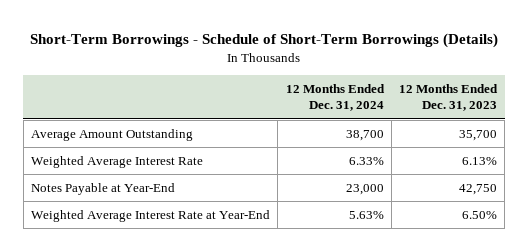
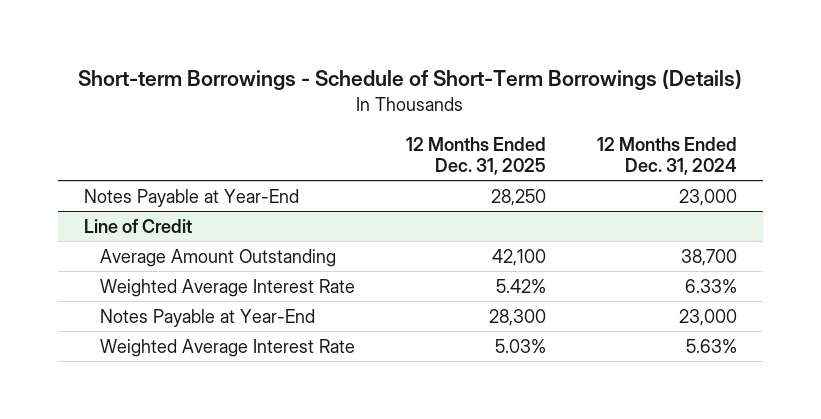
- Short-Term Borrowings - Schedule of Short-Term Borrowings (Details)
+ Short-term Borrowings - Schedule of Short-Term Borrowings (Details)
- | 12 Months Ended Dec. 31, 2024 | 12 Months Ended Dec. 31, 2023
+ | 12 Months Ended Dec. 31, 2025 | 12 Months Ended Dec. 31, 2024
+ Notes Payable at Year-End | 28,250 | 23,000
+ Line of Credit
- Weighted Average Interest Rate at Year-End | 5.63% | 6.50%
+ Weighted Average Interest Rate | 5.03% | 5.63%

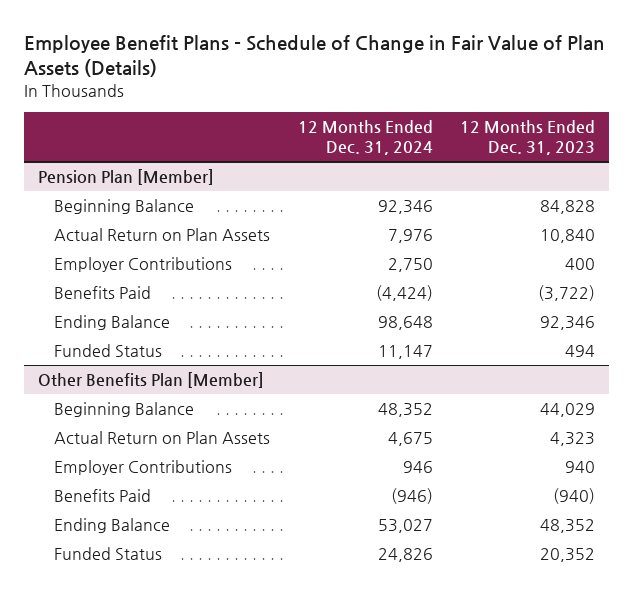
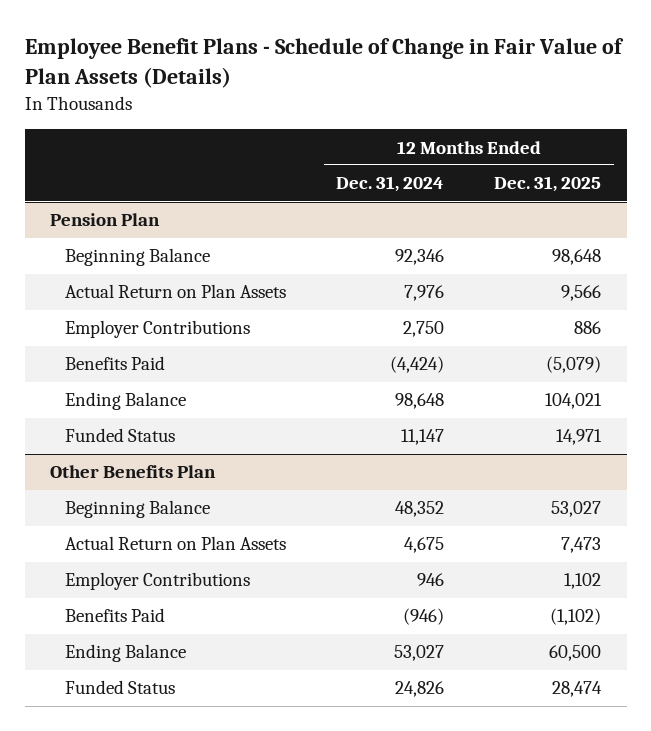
- | 12 Months Ended Dec. 31, 2024 | 12 Months Ended Dec. 31, 2023
+ | 12 Months Ended Dec. 31, 2024 | 12 Months Ended Dec. 31, 2025
- Pension Plan [Member]
+ Pension Plan
- Other Benefits Plan [Member]
+ Other Benefits Plan

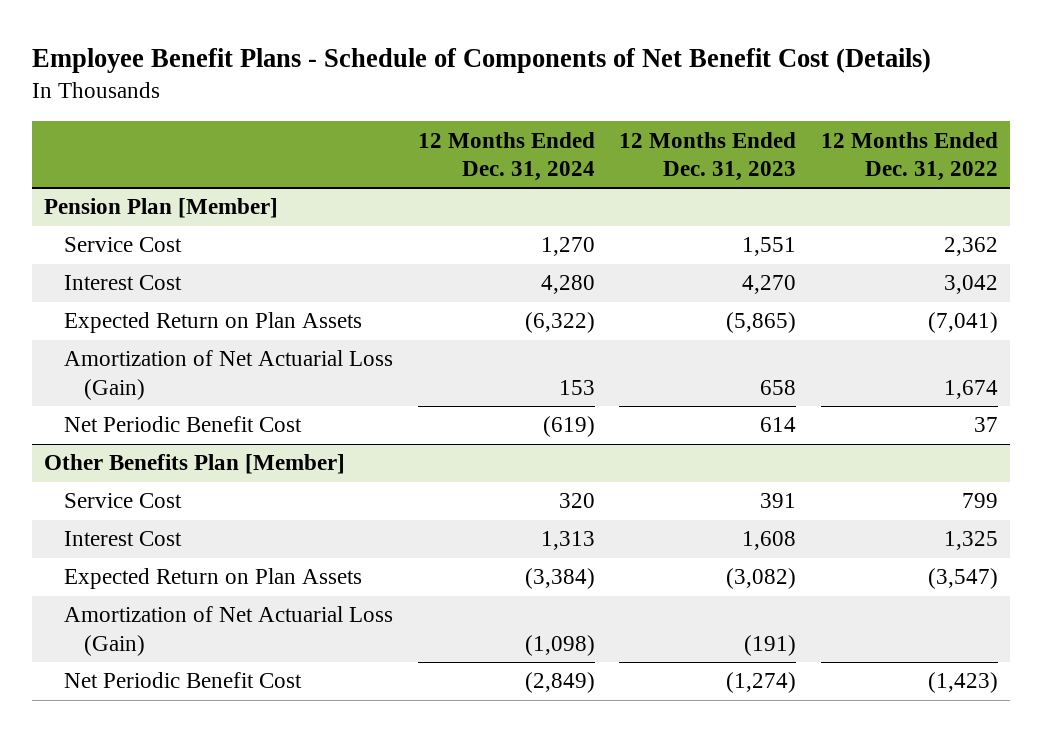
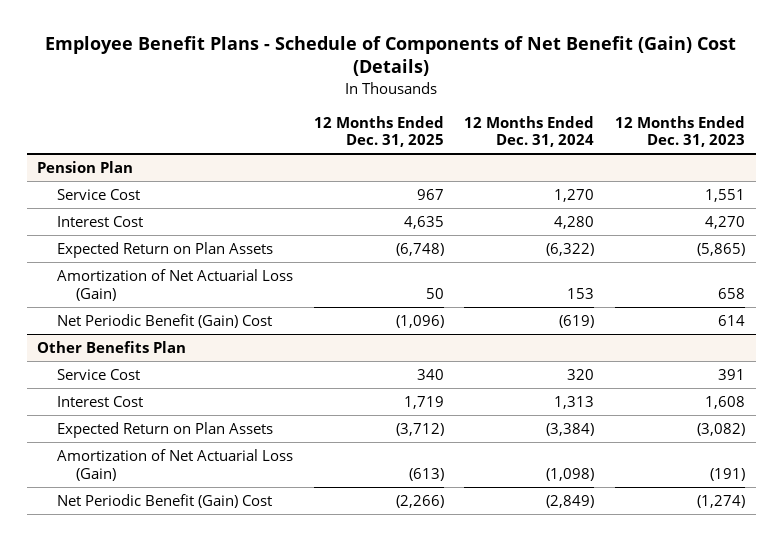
- Employee Benefit Plans - Schedule of Components of Net Benefit Cost (Details)
+ Employee Benefit Plans - Schedule of Components of Net Benefit (Gain) Cost (Details)
- | 12 Months Ended Dec. 31, 2024 | 12 Months Ended Dec. 31, 2023 | 12 Months Ended Dec. 31, 2022
+ | 12 Months Ended Dec. 31, 2025 | 12 Months Ended Dec. 31, 2024 | 12 Months Ended Dec. 31, 2023
- Pension Plan [Member]
+ Pension Plan
- Net Periodic Benefit Cost | (619) | 614 | 37
- Other Benefits Plan [Member]
+ Net Periodic Benefit (Gain) Cost | (1,096) | (619) | 614
+ Other Benefits Plan
- Net Periodic Benefit Cost | (2,849) | (1,274) | (1,423)
+ Net Periodic Benefit (Gain) Cost | (2,266) | (2,849) | (1,274)

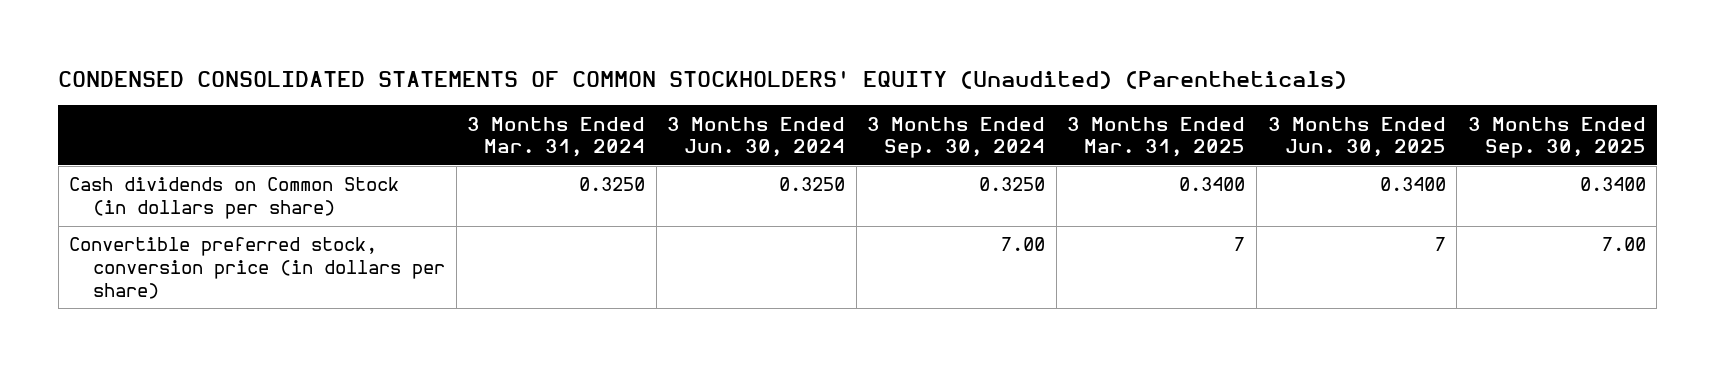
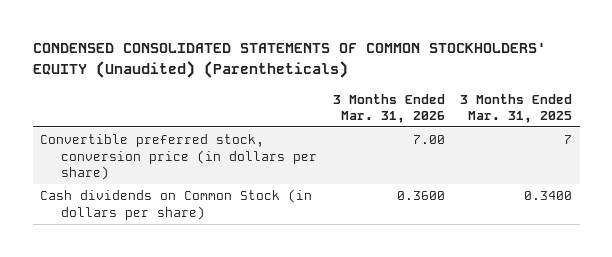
- | 3 Months Ended Mar. 31, 2024 | 3 Months Ended Jun. 30, 2024 | 3 Months Ended Sep. 30, 2024 | 3 Months Ended Mar. 31, 2025 | 3 Months Ended Jun. 30, 2025 | 3 Months Ended Sep. 30, 2025
+ | 3 Months Ended Mar. 31, 2026 | 3 Months Ended Mar. 31, 2025
moved down: Cash dividends on Common Stock (in dollars per share) | 0.3600 | 0.3400

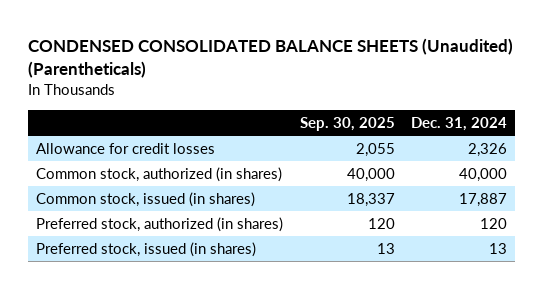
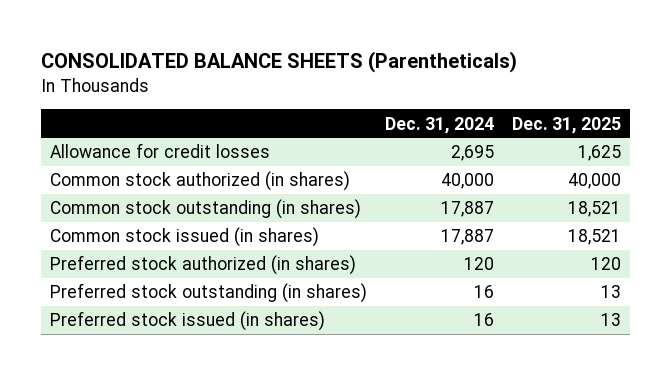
- CONDENSED CONSOLIDATED BALANCE SHEETS (Unaudited) (Parentheticals)
+ CONSOLIDATED BALANCE SHEETS (Parentheticals)
- | Sep. 30, 2025 | Dec. 31, 2024
+ | Dec. 31, 2024 | Dec. 31, 2025
- Allowance for credit losses | 2,055 | 2,326
- Common stock, authorized (in shares) | 40,000 | 40,000
- Common stock, issued (in shares) | 18,337 | 17,887
- Preferred stock, authorized (in shares) | 120 | 120
- Preferred stock, issued (in shares) | 13 | 13
+ Allowance for credit losses | 2,695 | 1,625
+ Common stock authorized (in shares) | 40,000 | 40,000
+ Common stock outstanding (in shares) | 17,887 | 18,521
+ Common stock issued (in shares) | 17,887 | 18,521
+ Preferred stock authorized (in shares) | 120 | 120
+ Preferred stock outstanding (in shares) | 16 | 13
+ Preferred stock issued (in shares) | 16 | 13

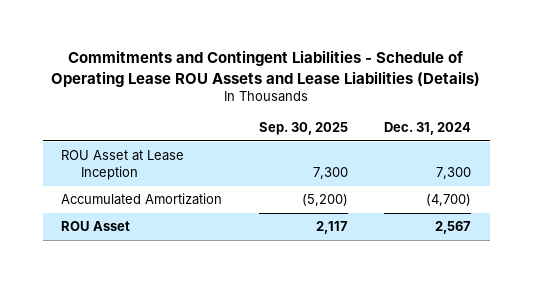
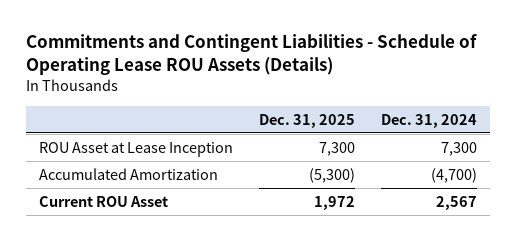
- Commitments and Contingent Liabilities - Schedule of Operating Lease ROU Assets and Lease Liabilities (Details)
+ Commitments and Contingent Liabilities - Schedule of Operating Lease ROU Assets (Details)
- | Sep. 30, 2025 | Dec. 31, 2024
+ | Dec. 31, 2025 | Dec. 31, 2024
- ROU Asset | 2,117 | 2,567
+ Current ROU Asset | 1,972 | 2,567

